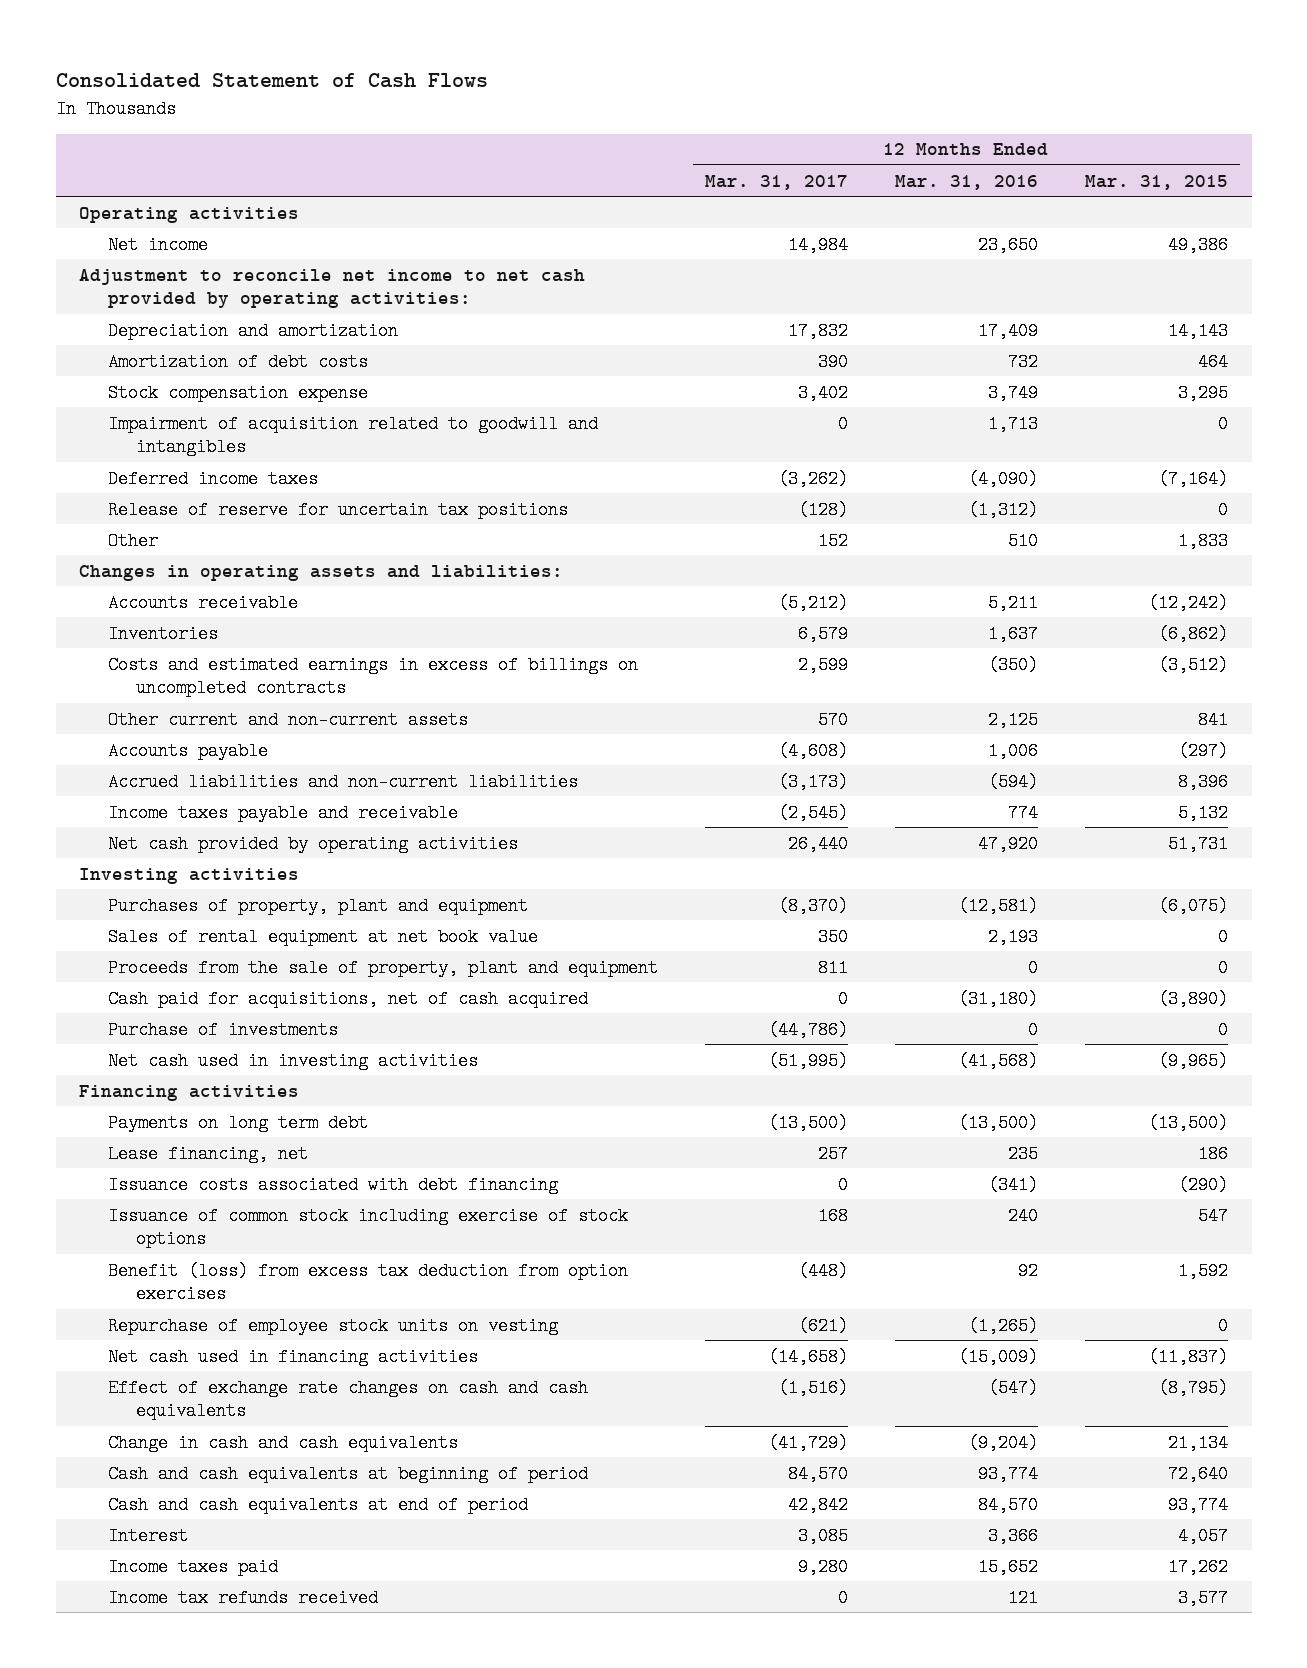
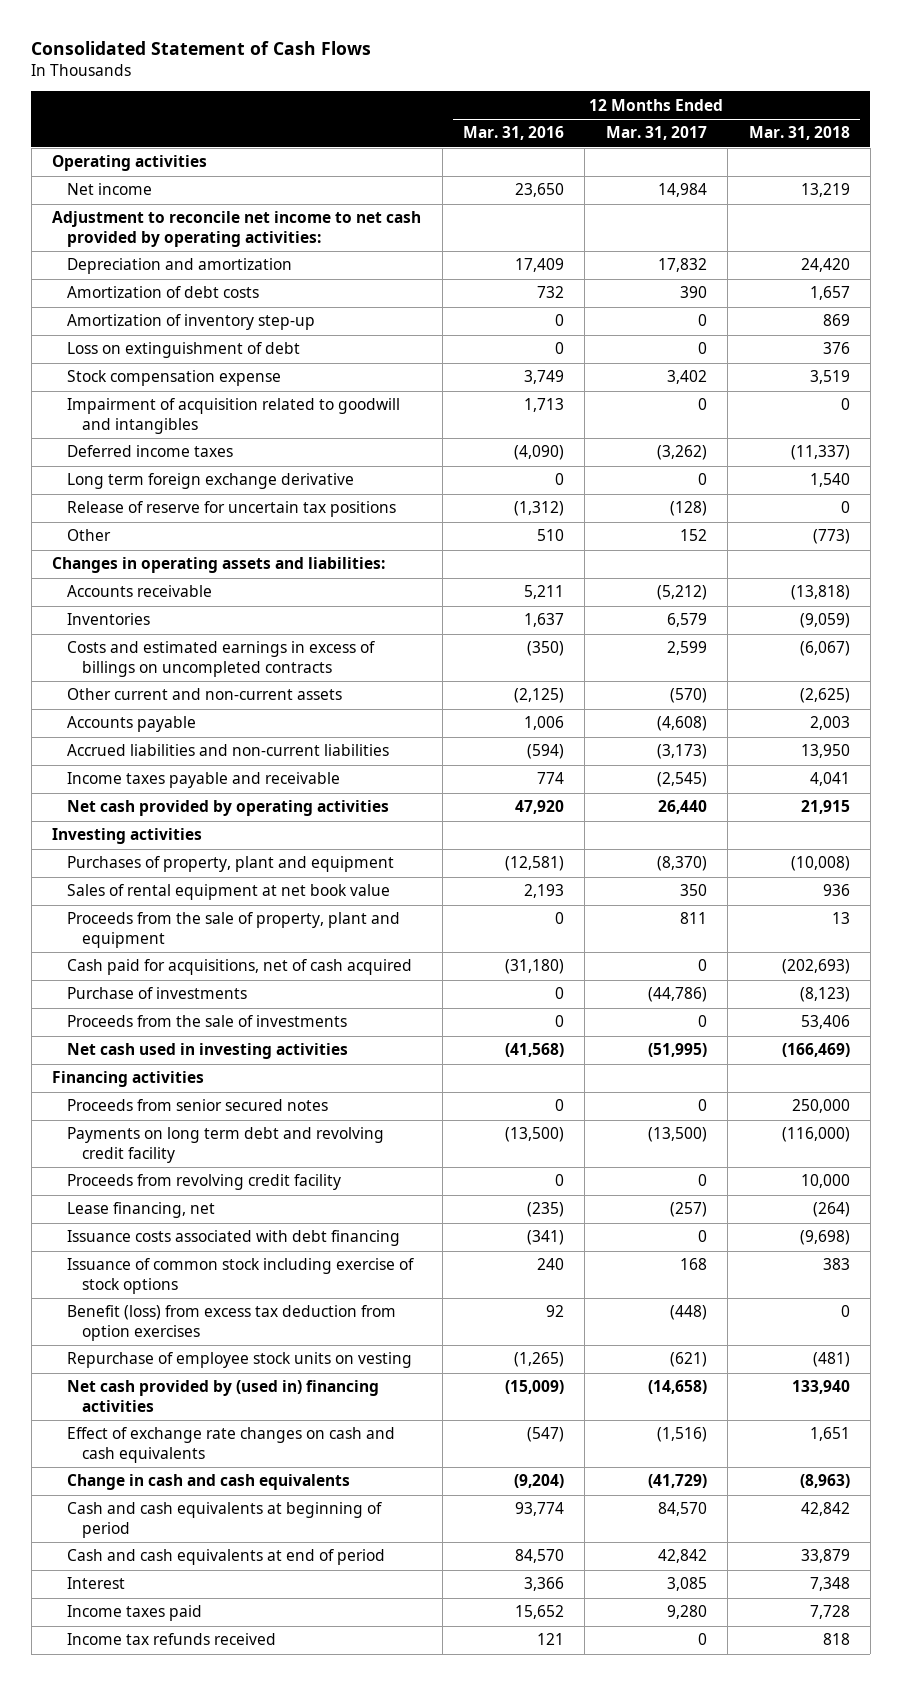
- | 12 Months Ended Mar. 31, 2017 | 12 Months Ended Mar. 31, 2016 | 12 Months Ended Mar. 31, 2015
+ | 12 Months Ended Mar. 31, 2016 | 12 Months Ended Mar. 31, 2017 | 12 Months Ended Mar. 31, 2018
+ Amortization of inventory step-up | 0 | 0 | 869
+ Loss on extinguishment of debt | 0 | 0 | 376
+ Long term foreign exchange derivative | 0 | 0 | 1,540
- Other current and non-current assets | 570 | 2,125 | 841
+ Other current and non-current assets | (2,125) | (570) | (2,625)
+ Proceeds from the sale of investments | 0 | 0 | 53,406
- Payments on long term debt | (13,500) | (13,500) | (13,500)
- Lease financing, net | 257 | 235 | 186
+ Proceeds from senior secured notes | 0 | 0 | 250,000
+ Payments on long term debt and revolving credit facility | (13,500) | (13,500) | (116,000)
+ Proceeds from revolving credit facility | 0 | 0 | 10,000
+ Lease financing, net | (235) | (257) | (264)
- Net cash used in financing activities | (14,658) | (15,009) | (11,837)
+ Net cash provided by (used in) financing activities | (15,009) | (14,658) | 133,940

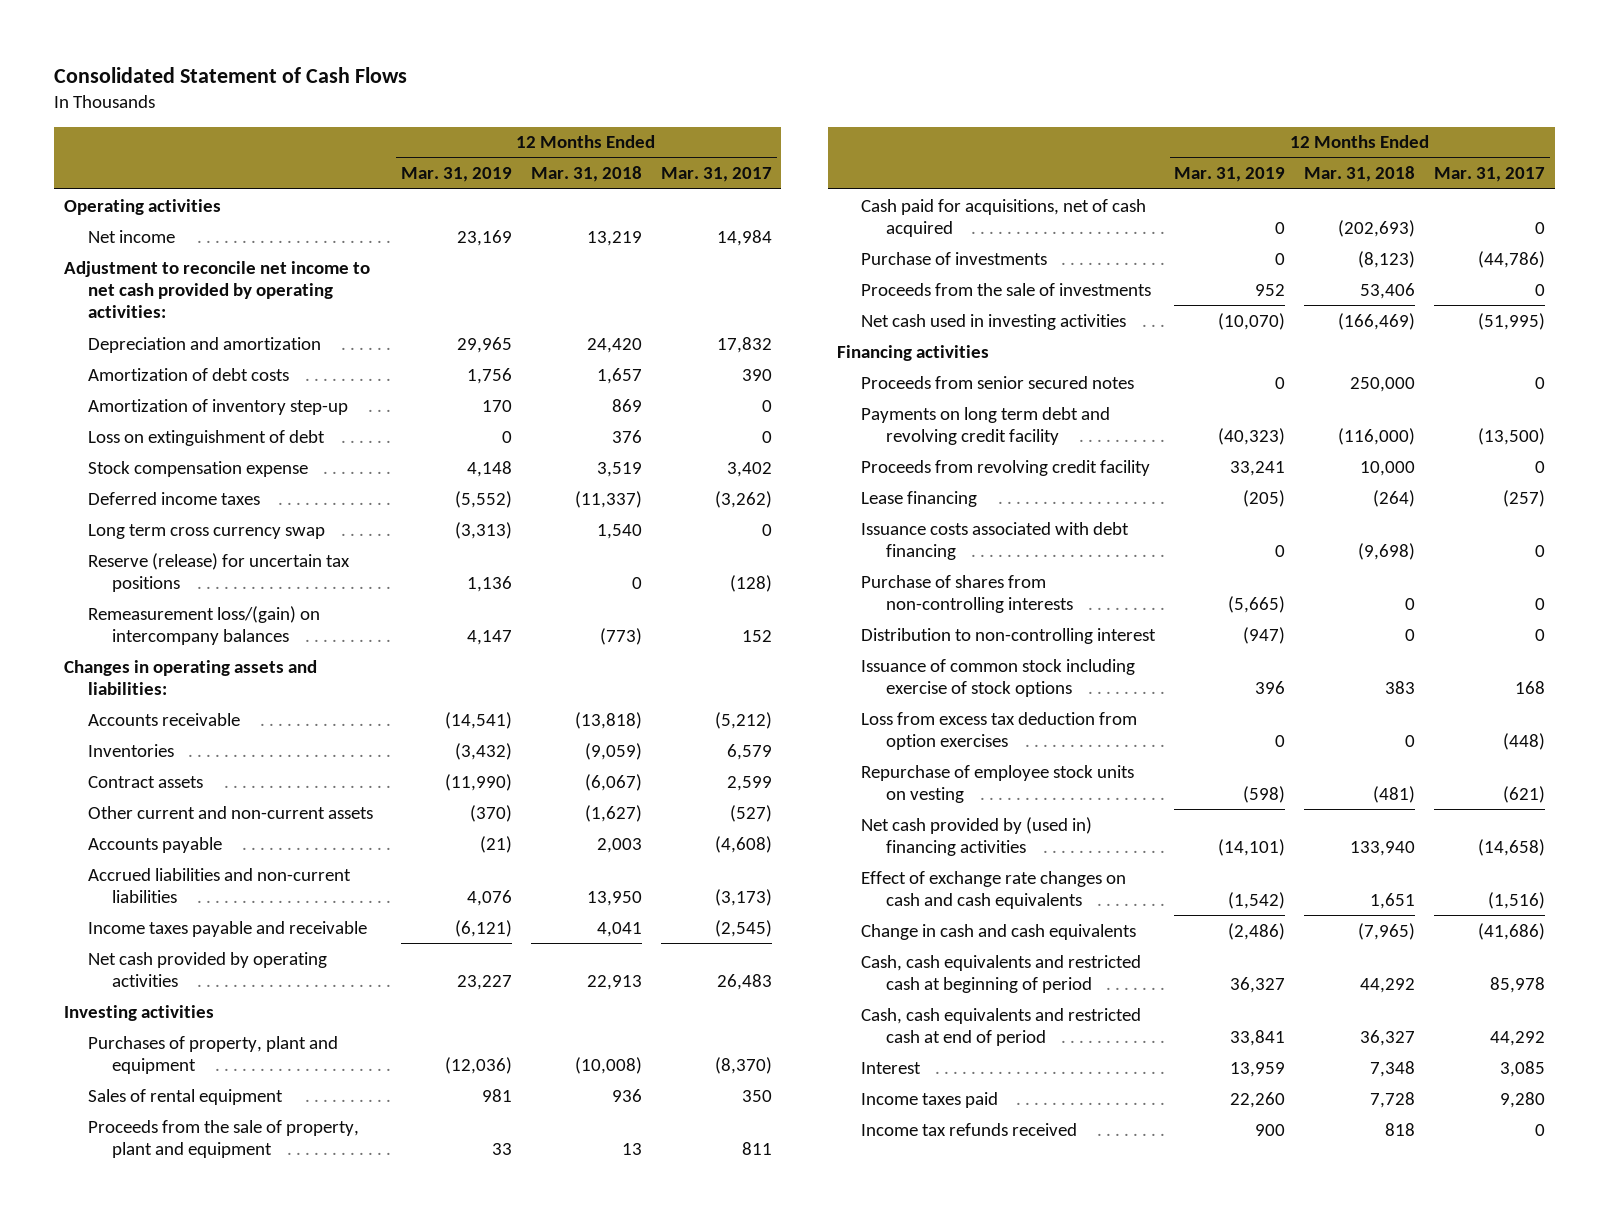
- | 12 Months Ended Mar. 31, 2016 | 12 Months Ended Mar. 31, 2017 | 12 Months Ended Mar. 31, 2018
+ | 12 Months Ended Mar. 31, 2019 | 12 Months Ended Mar. 31, 2018 | 12 Months Ended Mar. 31, 2017
- Impairment of acquisition related to goodwill and intangibles | 1,713 | 0 | 0
- Long term foreign exchange derivative | 0 | 0 | 1,540
- Release of reserve for uncertain tax positions | (1,312) | (128) | 0
- Other | 510 | 152 | (773)
+ Long term cross currency swap | (3,313) | 1,540 | 0
+ Reserve (release) for uncertain tax positions | 1,136 | 0 | (128)
+ Remeasurement loss/(gain) on intercompany balances | 4,147 | (773) | 152
- Costs and estimated earnings in excess of billings on uncompleted contracts | (350) | 2,599 | (6,067)
- Other current and non-current assets | (2,125) | (570) | (2,625)
+ Contract assets | (11,990) | (6,067) | 2,599
+ Other current and non-current assets | (370) | (1,627) | (527)
- Net cash provided by operating activities | 47,920 | 26,440 | 21,915
+ Net cash provided by operating activities | 23,227 | 22,913 | 26,483
- Sales of rental equipment at net book value | 2,193 | 350 | 936
+ Sales of rental equipment | 981 | 936 | 350
- Lease financing, net | (235) | (257) | (264)
+ Lease financing | (205) | (264) | (257)
+ Purchase of shares from non-controlling interests | (5,665) | 0 | 0
+ Distribution to non-controlling interest | (947) | 0 | 0
- Benefit (loss) from excess tax deduction from option exercises | 92 | (448) | 0
+ Loss from excess tax deduction from option exercises | 0 | 0 | (448)
- Change in cash and cash equivalents | (9,204) | (41,729) | (8,963)
- Cash and cash equivalents at beginning of period | 93,774 | 84,570 | 42,842
- Cash and cash equivalents at end of period | 84,570 | 42,842 | 33,879
+ Change in cash and cash equivalents | (2,486) | (7,965) | (41,686)
+ Cash, cash equivalents and restricted cash at beginning of period | 36,327 | 44,292 | 85,978
+ Cash, cash equivalents and restricted cash at end of period | 33,841 | 36,327 | 44,292

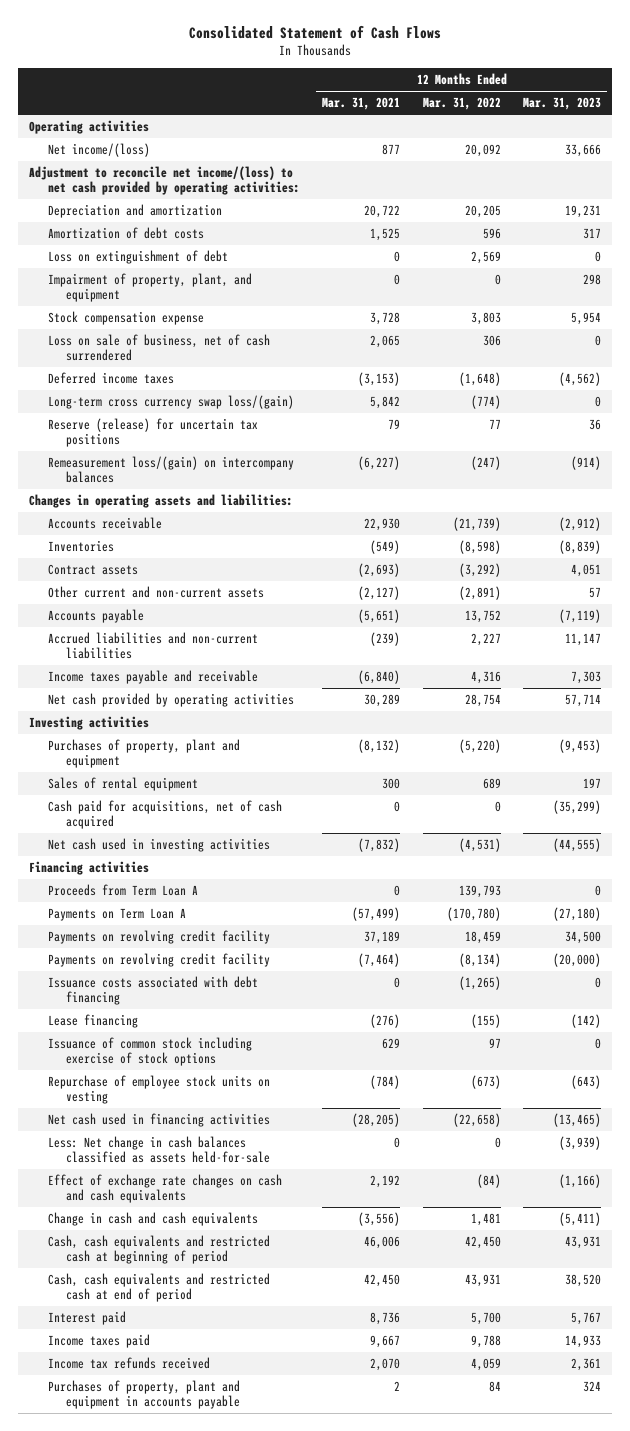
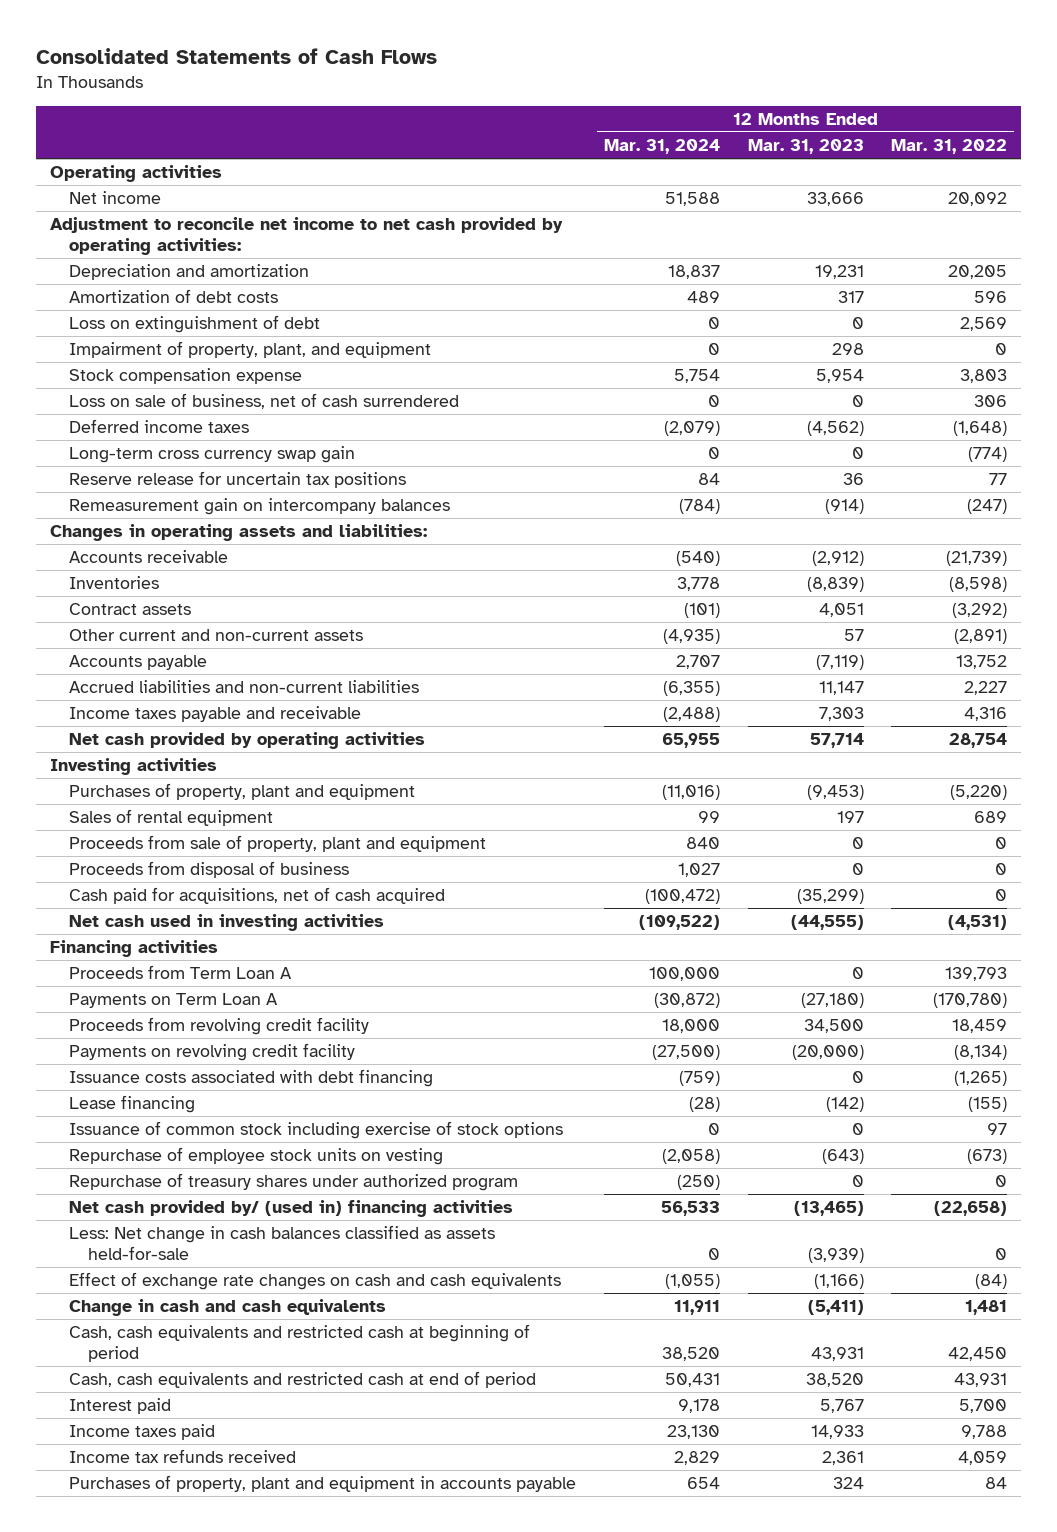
- Consolidated Statement of Cash Flows
+ Consolidated Statements of Cash Flows
- | 12 Months Ended Mar. 31, 2021 | 12 Months Ended Mar. 31, 2022 | 12 Months Ended Mar. 31, 2023
+ | 12 Months Ended Mar. 31, 2024 | 12 Months Ended Mar. 31, 2023 | 12 Months Ended Mar. 31, 2022
- Net income/(loss) | 877 | 20,092 | 33,666
- Adjustment to reconcile net income/(loss) to net cash provided by operating activities:
+ Net income | 51,588 | 33,666 | 20,092
+ Adjustment to reconcile net income to net cash provided by operating activities:
- Long-term cross currency swap loss/(gain) | 5,842 | (774) | 0
- Reserve (release) for uncertain tax positions | 79 | 77 | 36
- Remeasurement loss/(gain) on intercompany balances | (6,227) | (247) | (914)
+ Long-term cross currency swap gain | 0 | 0 | (774)
+ Reserve release for uncertain tax positions | 84 | 36 | 77
+ Remeasurement gain on intercompany balances | (784) | (914) | (247)
+ Proceeds from sale of property, plant and equipment | 840 | 0 | 0
+ Proceeds from disposal of business | 1,027 | 0 | 0
- Payments on revolving credit facility | 37,189 | 18,459 | 34,500
+ Proceeds from revolving credit facility | 18,000 | 34,500 | 18,459
- Net cash used in financing activities | (28,205) | (22,658) | (13,465)
+ Repurchase of treasury shares under authorized program | (250) | 0 | 0
+ Net cash provided by/ (used in) financing activities | 56,533 | (13,465) | (22,658)

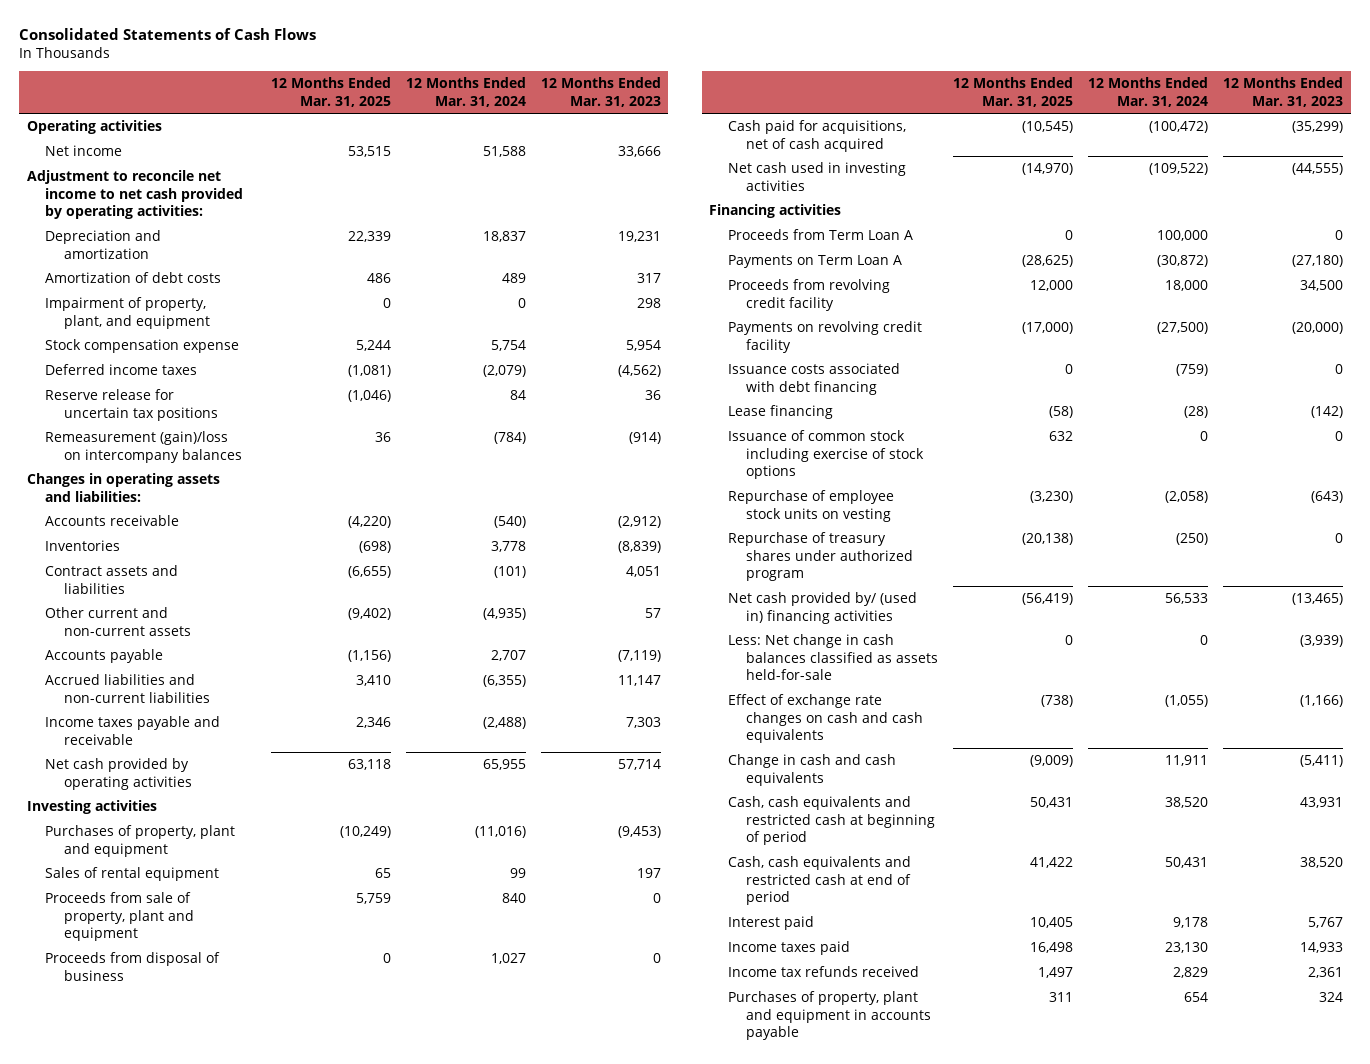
- | 12 Months Ended Mar. 31, 2024 | 12 Months Ended Mar. 31, 2023 | 12 Months Ended Mar. 31, 2022
+ | 12 Months Ended Mar. 31, 2025 | 12 Months Ended Mar. 31, 2024 | 12 Months Ended Mar. 31, 2023
- Loss on extinguishment of debt | 0 | 0 | 2,569
- Loss on sale of business, net of cash surrendered | 0 | 0 | 306
- Long-term cross currency swap gain | 0 | 0 | (774)
- Remeasurement gain on intercompany balances | (784) | (914) | (247)
+ Remeasurement (gain)/loss on intercompany balances | 36 | (784) | (914)
- Contract assets | (101) | 4,051 | (3,292)
+ Contract assets and liabilities | (6,655) | (101) | 4,051

